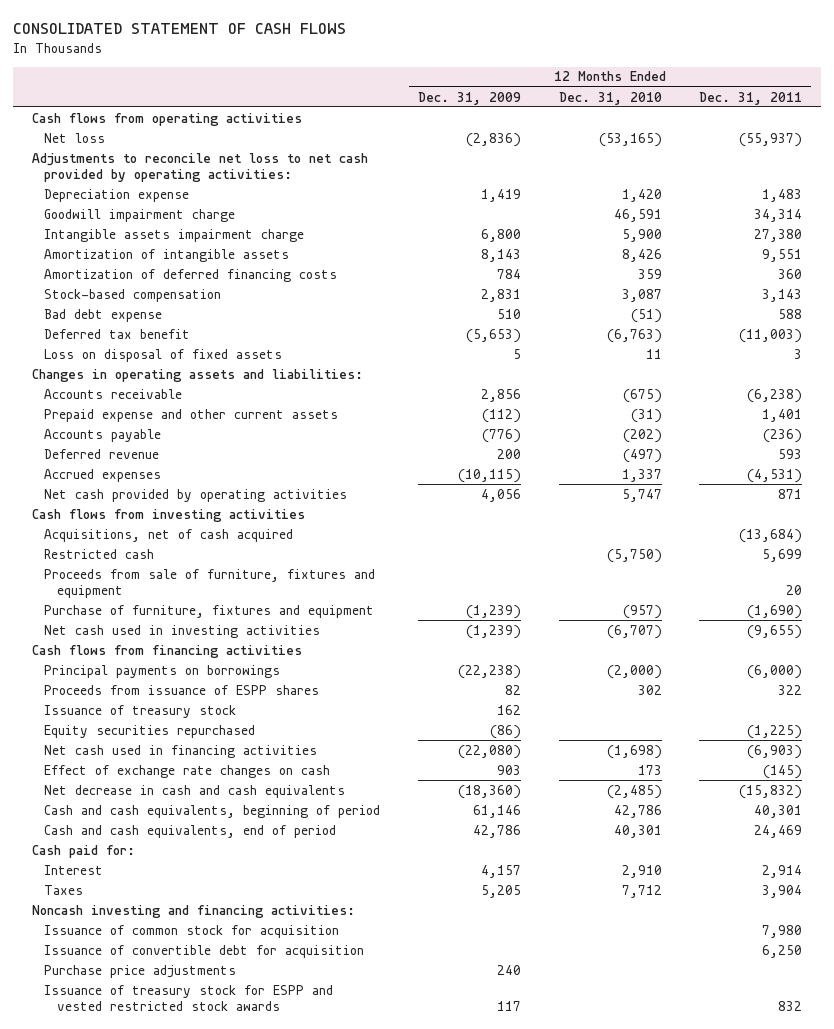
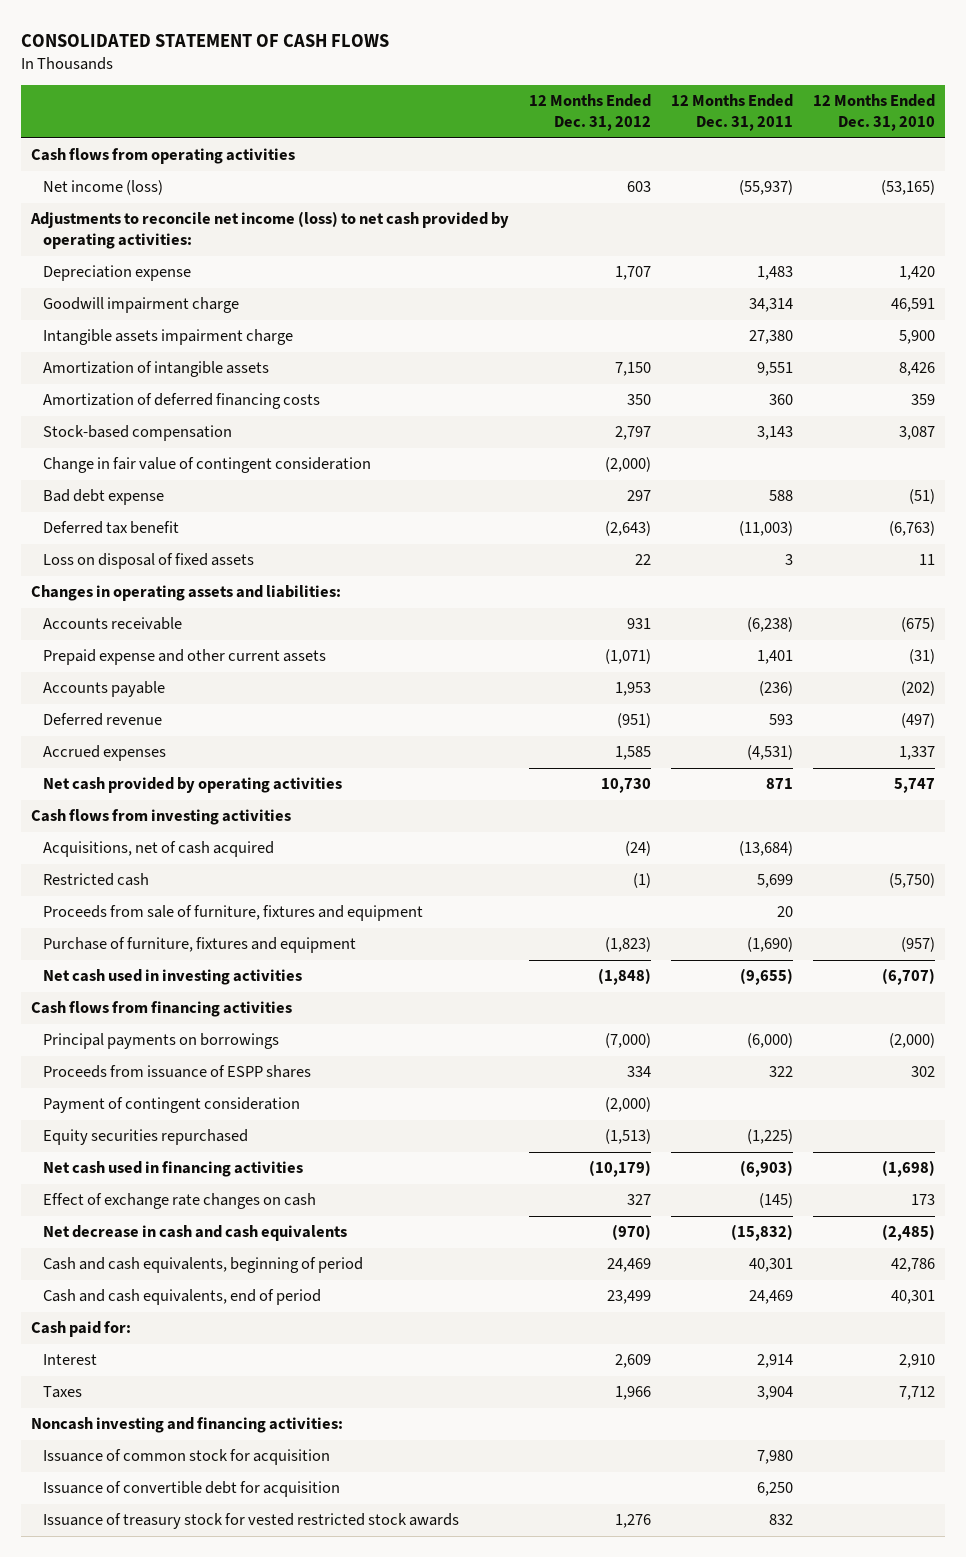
- | 12 Months Ended Dec. 31, 2009 | 12 Months Ended Dec. 31, 2010 | 12 Months Ended Dec. 31, 2011
+ | 12 Months Ended Dec. 31, 2012 | 12 Months Ended Dec. 31, 2011 | 12 Months Ended Dec. 31, 2010
- Net loss | (2,836) | (53,165) | (55,937)
- Adjustments to reconcile net loss to net cash provided by operating activities:
+ Net income (loss) | 603 | (55,937) | (53,165)
+ Adjustments to reconcile net income (loss) to net cash provided by operating activities:
+ Change in fair value of contingent consideration | (2,000) | |
- Issuance of treasury stock | 162 | |
+ Payment of contingent consideration | (2,000) | |
- Purchase price adjustments | 240 | |
- Issuance of treasury stock for ESPP and vested restricted stock awards | 117 | | 832
+ Issuance of treasury stock for vested restricted stock awards | 1,276 | 832 |

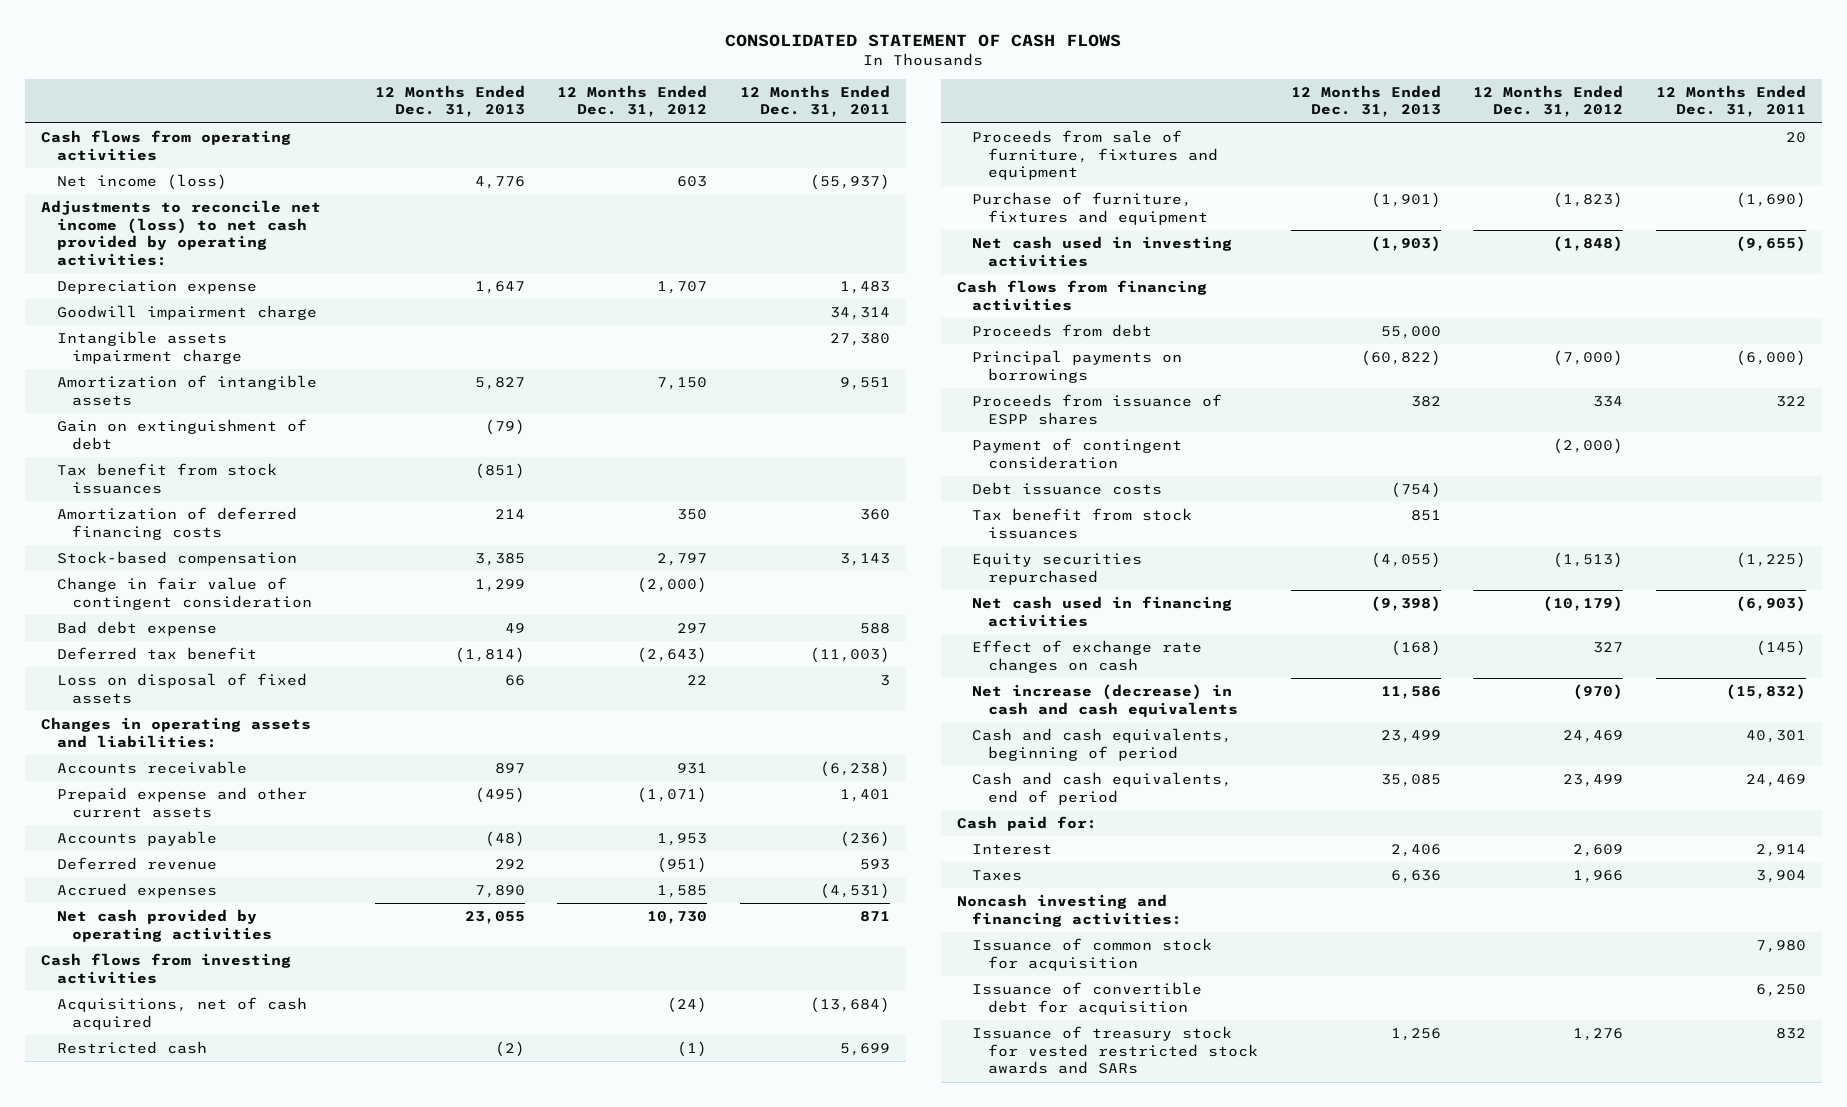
- | 12 Months Ended Dec. 31, 2012 | 12 Months Ended Dec. 31, 2011 | 12 Months Ended Dec. 31, 2010
+ | 12 Months Ended Dec. 31, 2013 | 12 Months Ended Dec. 31, 2012 | 12 Months Ended Dec. 31, 2011
+ Gain on extinguishment of debt | (79) | |
+ Tax benefit from stock issuances | (851) | |
+ Proceeds from debt | 55,000 | |
+ Debt issuance costs | (754) | |
+ Tax benefit from stock issuances | 851 | |
- Net decrease in cash and cash equivalents | (970) | (15,832) | (2,485)
+ Net increase (decrease) in cash and cash equivalents | 11,586 | (970) | (15,832)
- Issuance of treasury stock for vested restricted stock awards | 1,276 | 832 |
+ Issuance of treasury stock for vested restricted stock awards and SARs | 1,256 | 1,276 | 832

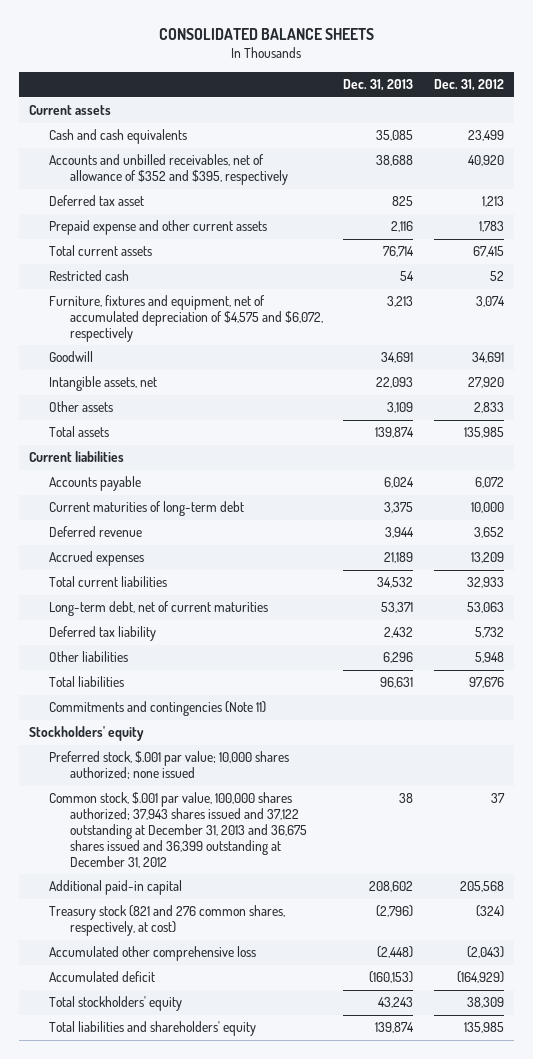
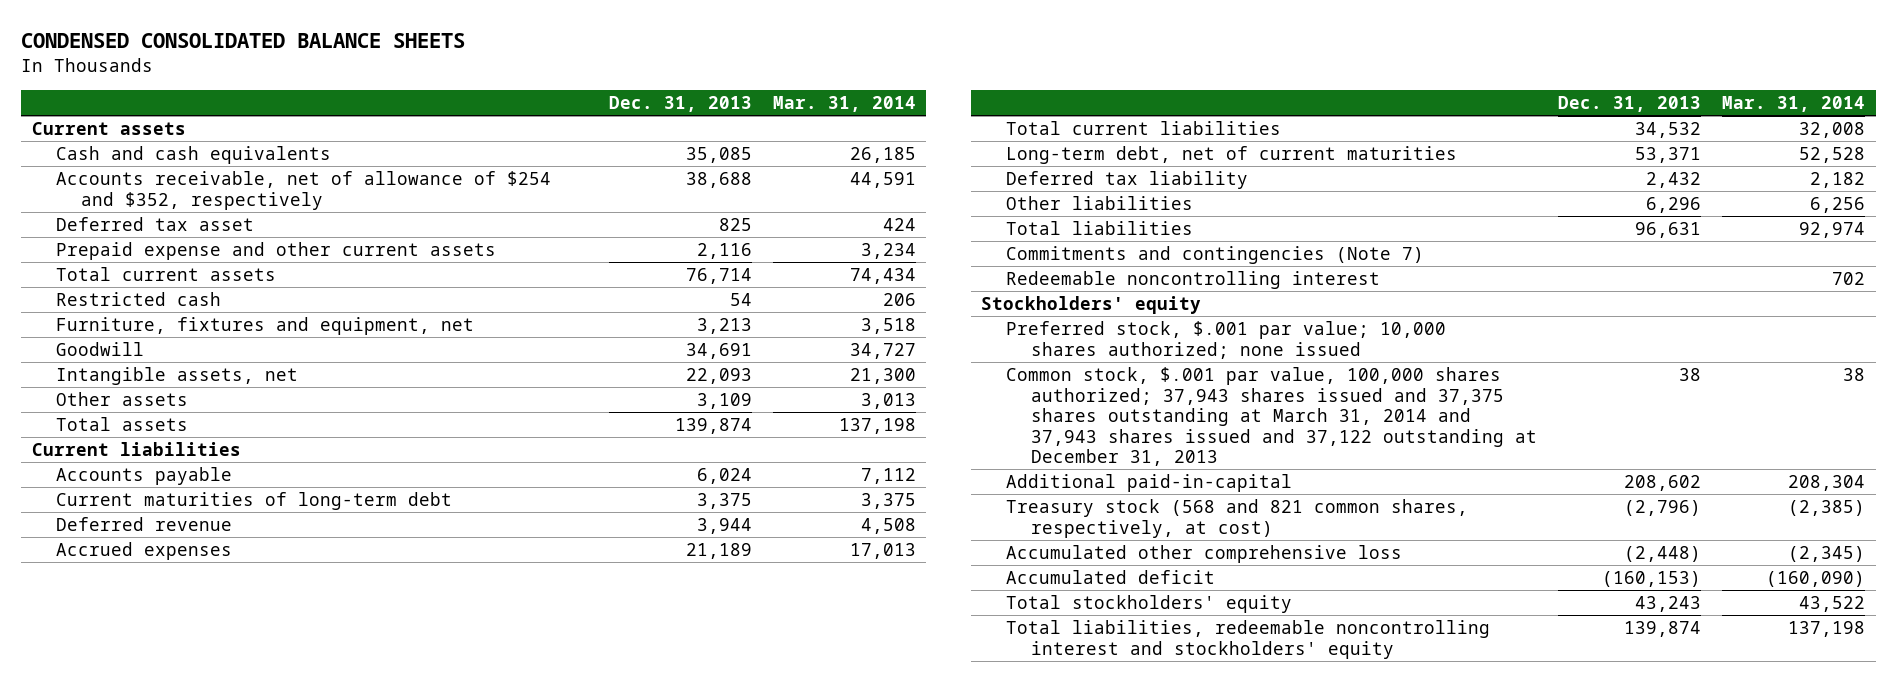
- CONSOLIDATED BALANCE SHEETS
+ CONDENSED CONSOLIDATED BALANCE SHEETS
- | Dec. 31, 2013 | Dec. 31, 2012
+ | Dec. 31, 2013 | Mar. 31, 2014
- Accounts and unbilled receivables, net of allowance of $352 and $395, respectively | 38,688 | 40,920
+ Accounts receivable, net of allowance of $254 and $352, respectively | 38,688 | 44,591
- Furniture, fixtures and equipment, net of accumulated depreciation of $4,575 and $6,072, respectively | 3,213 | 3,074
+ Furniture, fixtures and equipment, net | 3,213 | 3,518
- Commitments and contingencies (Note 11)
+ Commitments and contingencies (Note 7)
+ Redeemable noncontrolling interest | | 702
- Common stock, $.001 par value, 100,000 shares authorized; 37,943 shares issued and 37,122 outstanding at December 31, 2013 and 36,675 shares issued and 36,399 outstanding at December 31, 2012 | 38 | 37
- Additional paid-in capital | 208,602 | 205,568
- Treasury stock (821 and 276 common shares, respectively, at cost) | (2,796) | (324)
+ Common stock, $.001 par value, 100,000 shares authorized; 37,943 shares issued and 37,375 shares outstanding at March 31, 2014 and 37,943 shares issued and 37,122 outstanding at December 31, 2013 | 38 | 38
+ Additional paid-in-capital | 208,602 | 208,304
+ Treasury stock (568 and 821 common shares, respectively, at cost) | (2,796) | (2,385)
- Total liabilities and shareholders' equity | 139,874 | 135,985
+ Total liabilities, redeemable noncontrolling interest and stockholders' equity | 139,874 | 137,198

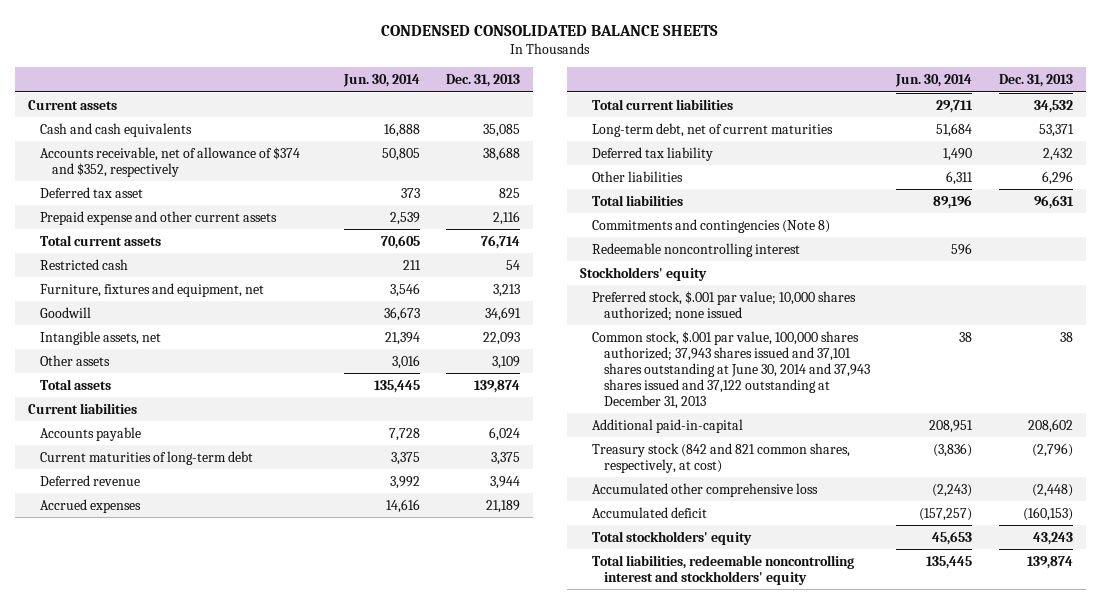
- | Dec. 31, 2013 | Mar. 31, 2014
+ | Jun. 30, 2014 | Dec. 31, 2013
- Accounts receivable, net of allowance of $254 and $352, respectively | 38,688 | 44,591
+ Accounts receivable, net of allowance of $374 and $352, respectively | 50,805 | 38,688
- Commitments and contingencies (Note 7)
+ Commitments and contingencies (Note 8)
- Common stock, $.001 par value, 100,000 shares authorized; 37,943 shares issued and 37,375 shares outstanding at March 31, 2014 and 37,943 shares issued and 37,122 outstanding at December 31, 2013 | 38 | 38
+ Common stock, $.001 par value, 100,000 shares authorized; 37,943 shares issued and 37,101 shares outstanding at June 30, 2014 and 37,943 shares issued and 37,122 outstanding at December 31, 2013 | 38 | 38
- Treasury stock (568 and 821 common shares, respectively, at cost) | (2,796) | (2,385)
+ Treasury stock (842 and 821 common shares, respectively, at cost) | (3,836) | (2,796)

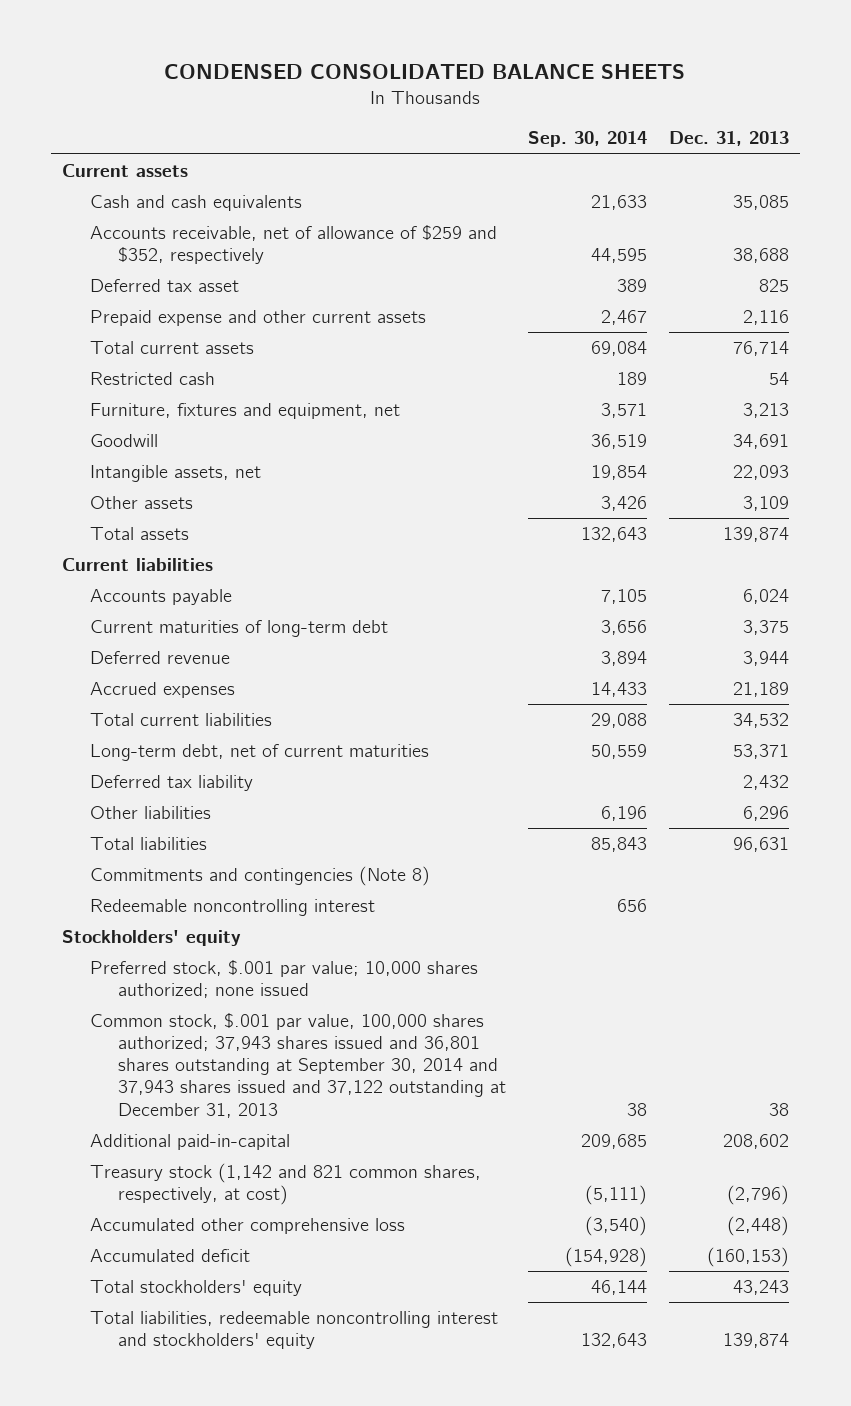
- | Jun. 30, 2014 | Dec. 31, 2013
+ | Sep. 30, 2014 | Dec. 31, 2013
- Accounts receivable, net of allowance of $374 and $352, respectively | 50,805 | 38,688
+ Accounts receivable, net of allowance of $259 and $352, respectively | 44,595 | 38,688
- Common stock, $.001 par value, 100,000 shares authorized; 37,943 shares issued and 37,101 shares outstanding at June 30, 2014 and 37,943 shares issued and 37,122 outstanding at December 31, 2013 | 38 | 38
+ Common stock, $.001 par value, 100,000 shares authorized; 37,943 shares issued and 36,801 shares outstanding at September 30, 2014 and 37,943 shares issued and 37,122 outstanding at December 31, 2013 | 38 | 38
- Treasury stock (842 and 821 common shares, respectively, at cost) | (3,836) | (2,796)
+ Treasury stock (1,142 and 821 common shares, respectively, at cost) | (5,111) | (2,796)

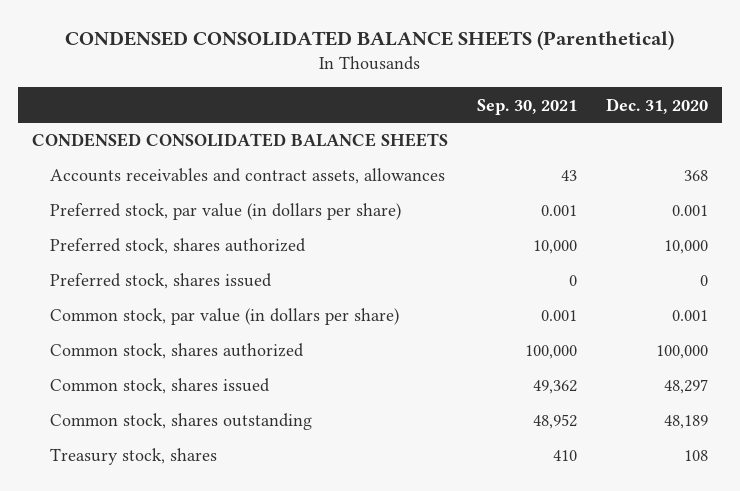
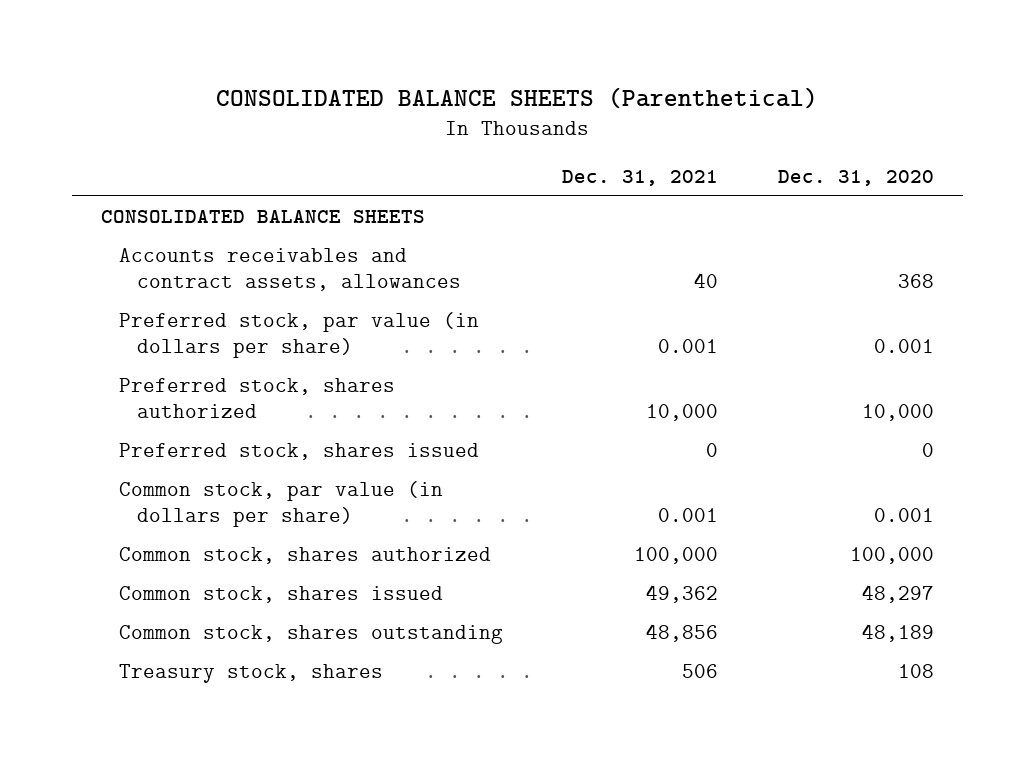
- CONDENSED CONSOLIDATED BALANCE SHEETS (Parenthetical)
+ CONSOLIDATED BALANCE SHEETS (Parenthetical)
- | Sep. 30, 2021 | Dec. 31, 2020
+ | Dec. 31, 2021 | Dec. 31, 2020
- CONDENSED CONSOLIDATED BALANCE SHEETS
+ CONSOLIDATED BALANCE SHEETS

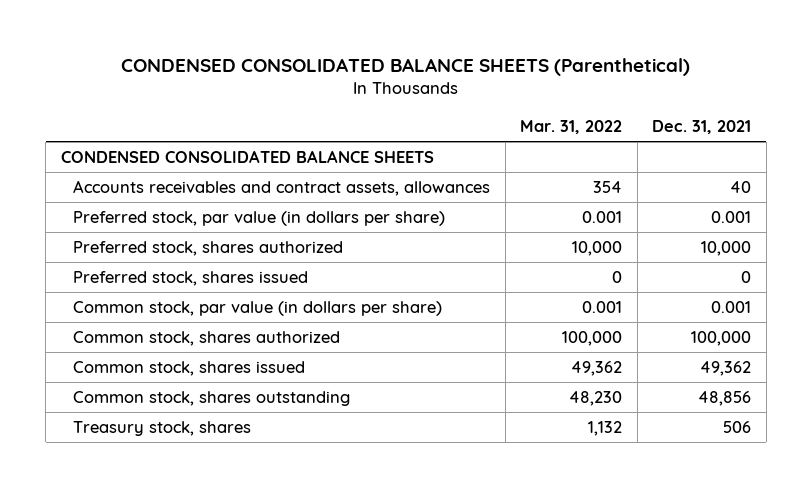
- CONSOLIDATED BALANCE SHEETS (Parenthetical)
+ CONDENSED CONSOLIDATED BALANCE SHEETS (Parenthetical)
- | Dec. 31, 2021 | Dec. 31, 2020
+ | Mar. 31, 2022 | Dec. 31, 2021
- CONSOLIDATED BALANCE SHEETS
+ CONDENSED CONSOLIDATED BALANCE SHEETS

